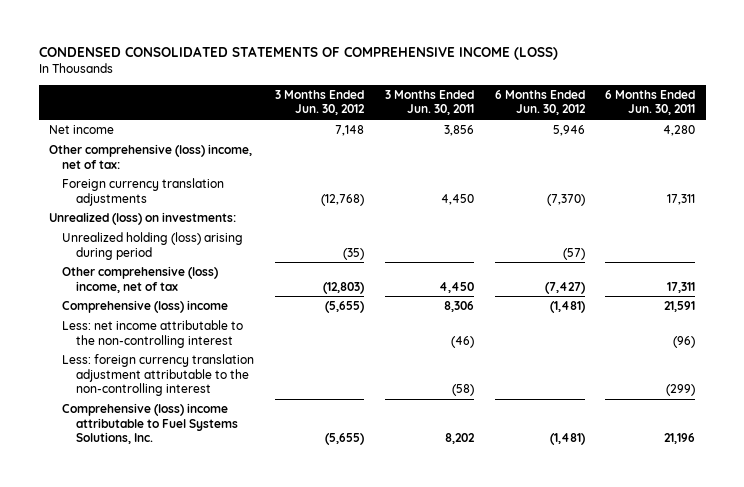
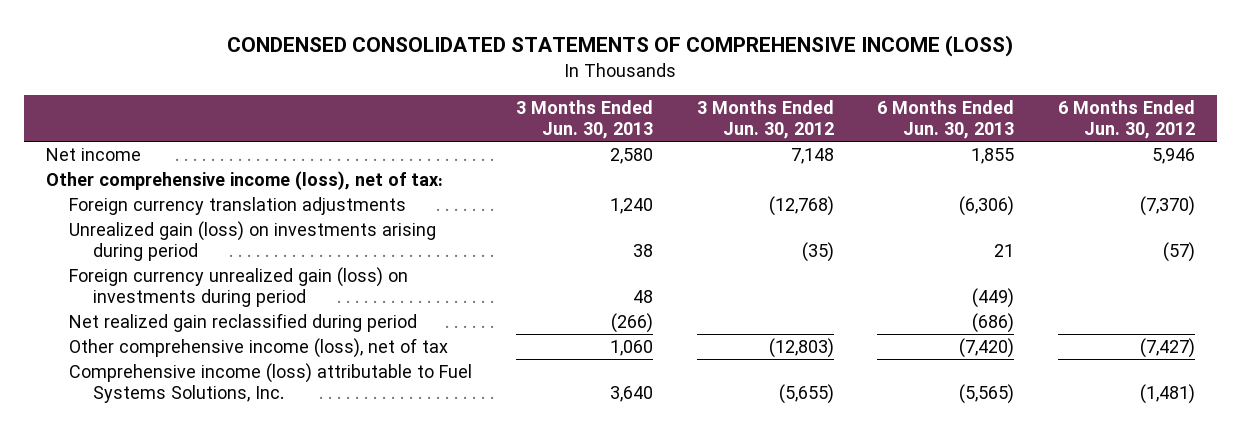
- | 3 Months Ended Jun. 30, 2012 | 3 Months Ended Jun. 30, 2011 | 6 Months Ended Jun. 30, 2012 | 6 Months Ended Jun. 30, 2011
+ | 3 Months Ended Jun. 30, 2013 | 3 Months Ended Jun. 30, 2012 | 6 Months Ended Jun. 30, 2013 | 6 Months Ended Jun. 30, 2012
- Other comprehensive (loss) income, net of tax:
+ Other comprehensive income (loss), net of tax:
- Unrealized (loss) on investments:
- Unrealized holding (loss) arising during period | (35) | | (57) |
- Other comprehensive (loss) income, net of tax | (12,803) | 4,450 | (7,427) | 17,311
- Comprehensive (loss) income | (5,655) | 8,306 | (1,481) | 21,591
- Less: net income attributable to the non-controlling interest | | (46) | | (96)
- Less: foreign currency translation adjustment attributable to the non-controlling interest | | (58) | | (299)
- Comprehensive (loss) income attributable to Fuel Systems Solutions, Inc. | (5,655) | 8,202 | (1,481) | 21,196
+ Unrealized gain (loss) on investments arising during period | 38 | (35) | 21 | (57)
+ Foreign currency unrealized gain (loss) on investments during period | 48 | | (449) |
+ Net realized gain reclassified during period | (266) | | (686) |
+ Other comprehensive income (loss), net of tax | 1,060 | (12,803) | (7,420) | (7,427)
+ Comprehensive income (loss) attributable to Fuel Systems Solutions, Inc. | 3,640 | (5,655) | (5,565) | (1,481)

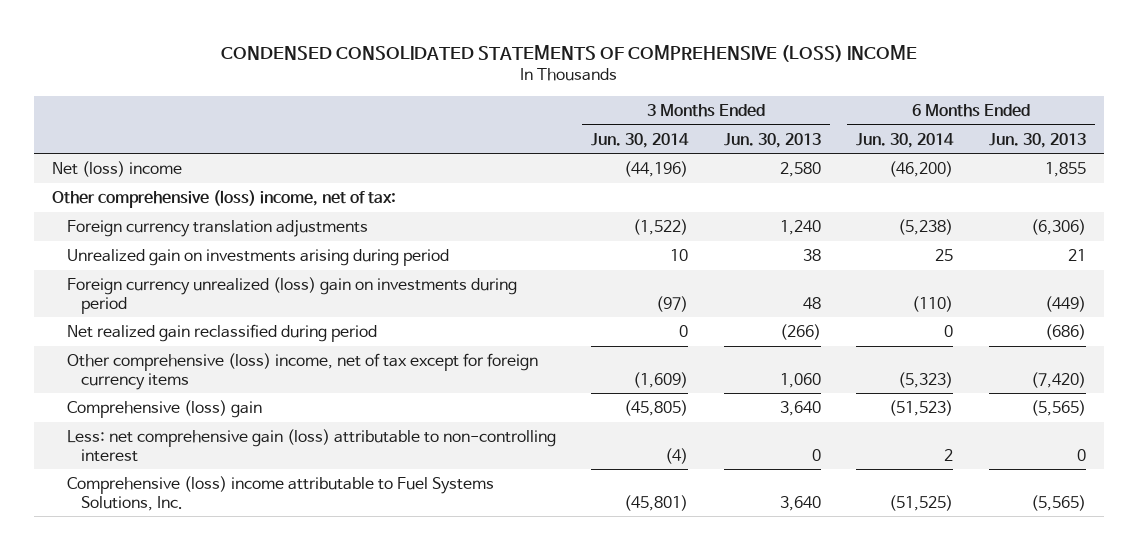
- CONDENSED CONSOLIDATED STATEMENTS OF COMPREHENSIVE INCOME (LOSS)
+ CONDENSED CONSOLIDATED STATEMENTS OF COMPREHENSIVE (LOSS) INCOME
- | 3 Months Ended Jun. 30, 2013 | 3 Months Ended Jun. 30, 2012 | 6 Months Ended Jun. 30, 2013 | 6 Months Ended Jun. 30, 2012
+ | 3 Months Ended Jun. 30, 2014 | 3 Months Ended Jun. 30, 2013 | 6 Months Ended Jun. 30, 2014 | 6 Months Ended Jun. 30, 2013
- Net income | 2,580 | 7,148 | 1,855 | 5,946
- Other comprehensive income (loss), net of tax:
+ Net (loss) income | (44,196) | 2,580 | (46,200) | 1,855
+ Other comprehensive (loss) income, net of tax:
- Unrealized gain (loss) on investments arising during period | 38 | (35) | 21 | (57)
- Foreign currency unrealized gain (loss) on investments during period | 48 | | (449) |
+ Unrealized gain on investments arising during period | 10 | 38 | 25 | 21
+ Foreign currency unrealized (loss) gain on investments during period | (97) | 48 | (110) | (449)
- Other comprehensive income (loss), net of tax | 1,060 | (12,803) | (7,420) | (7,427)
- Comprehensive income (loss) attributable to Fuel Systems Solutions, Inc. | 3,640 | (5,655) | (5,565) | (1,481)
+ Other comprehensive (loss) income, net of tax except for foreign currency items | (1,609) | 1,060 | (5,323) | (7,420)
+ Comprehensive (loss) gain | (45,805) | 3,640 | (51,523) | (5,565)
+ Less: net comprehensive gain (loss) attributable to non-controlling interest | (4) | 0 | 2 | 0
+ Comprehensive (loss) income attributable to Fuel Systems Solutions, Inc. | (45,801) | 3,640 | (51,525) | (5,565)

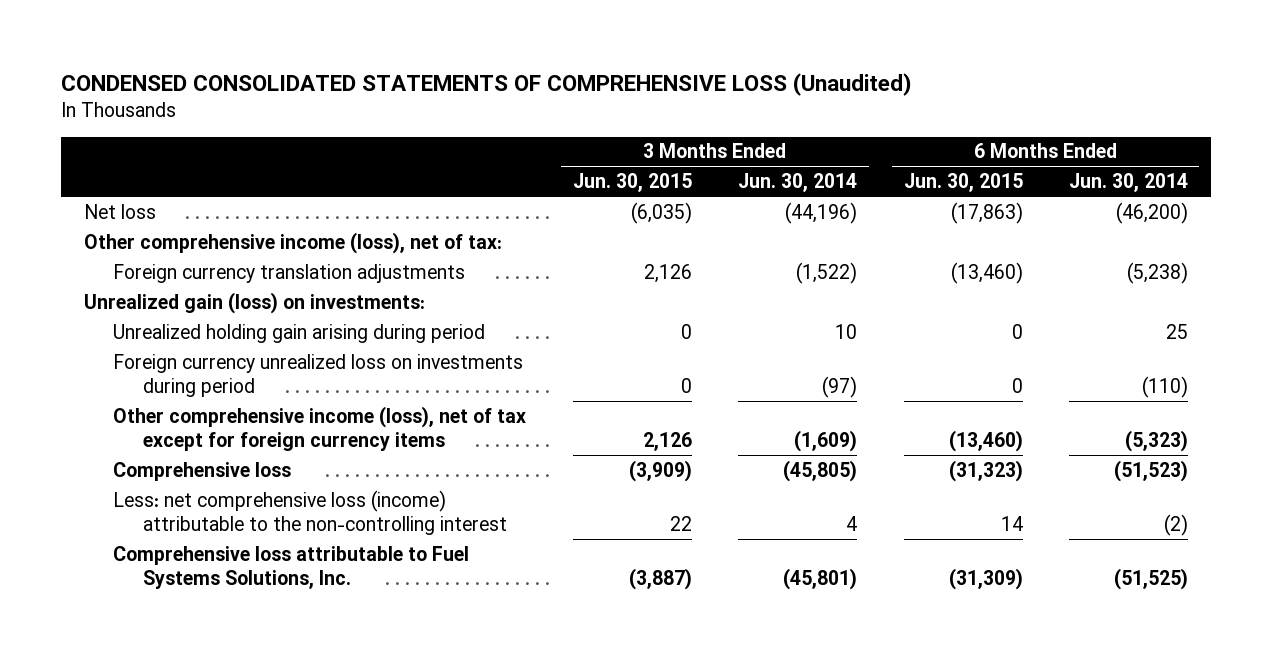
- CONDENSED CONSOLIDATED STATEMENTS OF COMPREHENSIVE (LOSS) INCOME
+ CONDENSED CONSOLIDATED STATEMENTS OF COMPREHENSIVE LOSS (Unaudited)
- | 3 Months Ended Jun. 30, 2014 | 3 Months Ended Jun. 30, 2013 | 6 Months Ended Jun. 30, 2014 | 6 Months Ended Jun. 30, 2013
+ | 3 Months Ended Jun. 30, 2015 | 3 Months Ended Jun. 30, 2014 | 6 Months Ended Jun. 30, 2015 | 6 Months Ended Jun. 30, 2014
- Net (loss) income | (44,196) | 2,580 | (46,200) | 1,855
- Other comprehensive (loss) income, net of tax:
+ Net loss | (6,035) | (44,196) | (17,863) | (46,200)
+ Other comprehensive income (loss), net of tax:
- Unrealized gain on investments arising during period | 10 | 38 | 25 | 21
- Foreign currency unrealized (loss) gain on investments during period | (97) | 48 | (110) | (449)
- Net realized gain reclassified during period | 0 | (266) | 0 | (686)
- Other comprehensive (loss) income, net of tax except for foreign currency items | (1,609) | 1,060 | (5,323) | (7,420)
- Comprehensive (loss) gain | (45,805) | 3,640 | (51,523) | (5,565)
- Less: net comprehensive gain (loss) attributable to non-controlling interest | (4) | 0 | 2 | 0
- Comprehensive (loss) income attributable to Fuel Systems Solutions, Inc. | (45,801) | 3,640 | (51,525) | (5,565)
+ Unrealized gain (loss) on investments:
+ Unrealized holding gain arising during period | 0 | 10 | 0 | 25
+ Foreign currency unrealized loss on investments during period | 0 | (97) | 0 | (110)
+ Other comprehensive income (loss), net of tax except for foreign currency items | 2,126 | (1,609) | (13,460) | (5,323)
+ Comprehensive loss | (3,909) | (45,805) | (31,323) | (51,523)
+ Less: net comprehensive loss (income) attributable to the non-controlling interest | 22 | 4 | 14 | (2)
+ Comprehensive loss attributable to Fuel Systems Solutions, Inc. | (3,887) | (45,801) | (31,309) | (51,525)

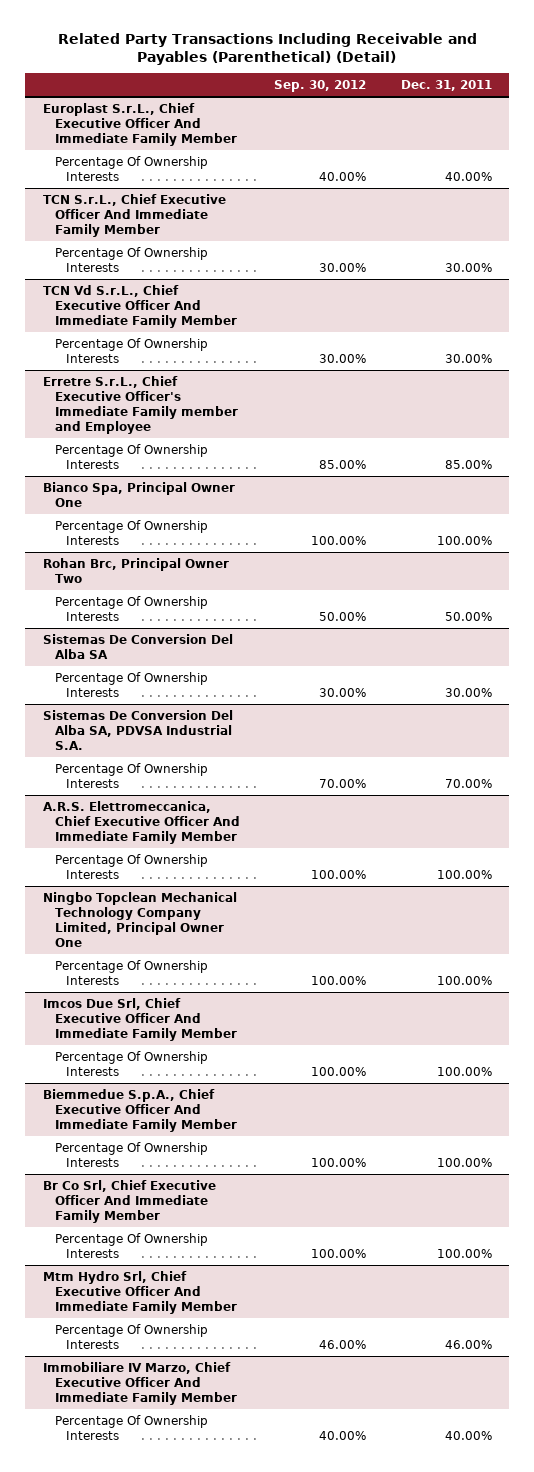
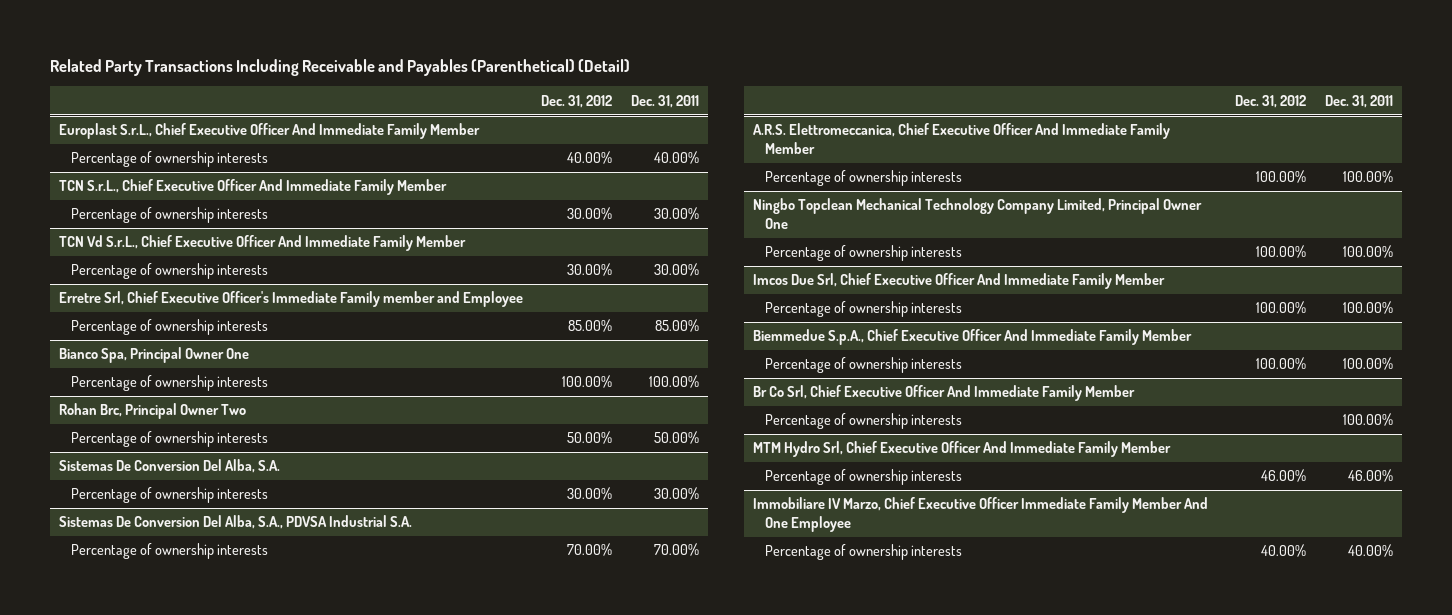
- | Sep. 30, 2012 | Dec. 31, 2011
+ | Dec. 31, 2012 | Dec. 31, 2011
@ Europlast S.r.L., Chief Executive Officer And Immediate Family Member
- Percentage Of Ownership Interests | 40.00% | 40.00%
+ Percentage of ownership interests | 40.00% | 40.00%
@ TCN S.r.L., Chief Executive Officer And Immediate Family Member
- Percentage Of Ownership Interests | 30.00% | 30.00%
+ Percentage of ownership interests | 30.00% | 30.00%
@ TCN Vd S.r.L., Chief Executive Officer And Immediate Family Member
- Percentage Of Ownership Interests | 30.00% | 30.00%
- Erretre S.r.L., Chief Executive Officer's Immediate Family member and Employee
- Percentage Of Ownership Interests | 85.00% | 85.00%
@ TCN Vd S.r.L., Chief Executive Officer And Immediate Family Member
+ Percentage of ownership interests | 30.00% | 30.00%
+ Erretre Srl, Chief Executive Officer's Immediate Family member and Employee
+ Percentage of ownership interests | 85.00% | 85.00%
@ Bianco Spa, Principal Owner One
- Percentage Of Ownership Interests | 100.00% | 100.00%
+ Percentage of ownership interests | 100.00% | 100.00%
@ Rohan Brc, Principal Owner Two
- Percentage Of Ownership Interests | 50.00% | 50.00%
- Sistemas De Conversion Del Alba SA
- Percentage Of Ownership Interests | 30.00% | 30.00%
- Sistemas De Conversion Del Alba SA, PDVSA Industrial S.A.
- Percentage Of Ownership Interests | 70.00% | 70.00%
@ Rohan Brc, Principal Owner Two
+ Percentage of ownership interests | 50.00% | 50.00%
+ Sistemas De Conversion Del Alba, S.A.
+ Percentage of ownership interests | 30.00% | 30.00%
+ Sistemas De Conversion Del Alba, S.A., PDVSA Industrial S.A.
+ Percentage of ownership interests | 70.00% | 70.00%
@ A.R.S. Elettromeccanica, Chief Executive Officer And Immediate Family Member
- Percentage Of Ownership Interests | 100.00% | 100.00%
+ Percentage of ownership interests | 100.00% | 100.00%
@ Ningbo Topclean Mechanical Technology Company Limited, Principal Owner One
- Percentage Of Ownership Interests | 100.00% | 100.00%
+ Percentage of ownership interests | 100.00% | 100.00%
@ Imcos Due Srl, Chief Executive Officer And Immediate Family Member
- Percentage Of Ownership Interests | 100.00% | 100.00%
+ Percentage of ownership interests | 100.00% | 100.00%
@ Biemmedue S.p.A., Chief Executive Officer And Immediate Family Member
- Percentage Of Ownership Interests | 100.00% | 100.00%
+ Percentage of ownership interests | 100.00% | 100.00%
@ Br Co Srl, Chief Executive Officer And Immediate Family Member
- Percentage Of Ownership Interests | 100.00% | 100.00%
- Mtm Hydro Srl, Chief Executive Officer And Immediate Family Member
- Percentage Of Ownership Interests | 46.00% | 46.00%
- Immobiliare IV Marzo, Chief Executive Officer And Immediate Family Member
- Percentage Of Ownership Interests | 40.00% | 40.00%
@ Br Co Srl, Chief Executive Officer And Immediate Family Member
+ Percentage of ownership interests | | 100.00%
+ MTM Hydro Srl, Chief Executive Officer And Immediate Family Member
+ Percentage of ownership interests | 46.00% | 46.00%
+ Immobiliare IV Marzo, Chief Executive Officer Immediate Family Member And One Employee
+ Percentage of ownership interests | 40.00% | 40.00%

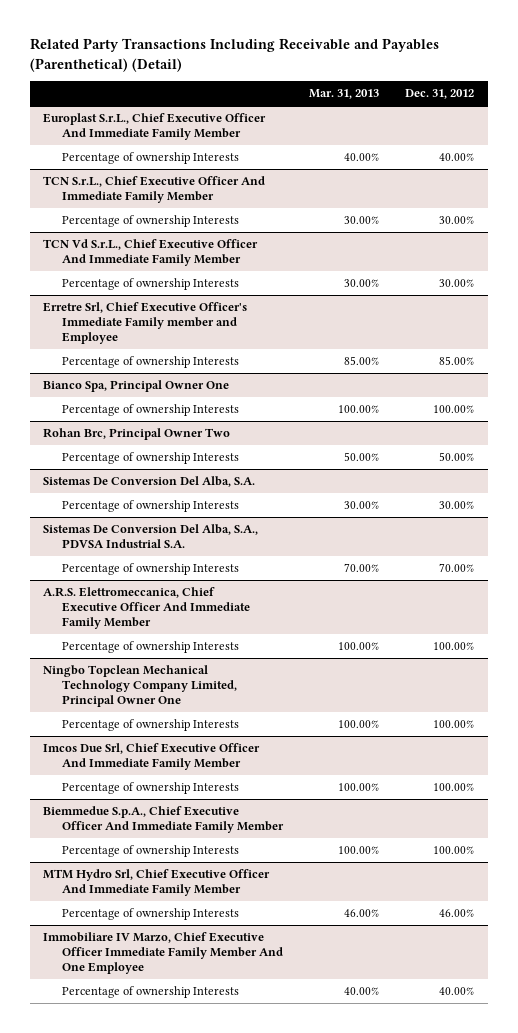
- | Dec. 31, 2012 | Dec. 31, 2011
+ | Mar. 31, 2013 | Dec. 31, 2012
@ Europlast S.r.L., Chief Executive Officer And Immediate Family Member
- Percentage of ownership interests | 40.00% | 40.00%
+ Percentage of ownership Interests | 40.00% | 40.00%
@ TCN S.r.L., Chief Executive Officer And Immediate Family Member
- Percentage of ownership interests | 30.00% | 30.00%
+ Percentage of ownership Interests | 30.00% | 30.00%
@ TCN Vd S.r.L., Chief Executive Officer And Immediate Family Member
- Percentage of ownership interests | 30.00% | 30.00%
+ Percentage of ownership Interests | 30.00% | 30.00%
@ Erretre Srl, Chief Executive Officer's Immediate Family member and Employee
- Percentage of ownership interests | 85.00% | 85.00%
+ Percentage of ownership Interests | 85.00% | 85.00%
@ Bianco Spa, Principal Owner One
- Percentage of ownership interests | 100.00% | 100.00%
+ Percentage of ownership Interests | 100.00% | 100.00%
@ Rohan Brc, Principal Owner Two
- Percentage of ownership interests | 50.00% | 50.00%
+ Percentage of ownership Interests | 50.00% | 50.00%
@ Sistemas De Conversion Del Alba, S.A.
- Percentage of ownership interests | 30.00% | 30.00%
+ Percentage of ownership Interests | 30.00% | 30.00%
@ Sistemas De Conversion Del Alba, S.A., PDVSA Industrial S.A.
- Percentage of ownership interests | 70.00% | 70.00%
+ Percentage of ownership Interests | 70.00% | 70.00%
@ A.R.S. Elettromeccanica, Chief Executive Officer And Immediate Family Member
- Percentage of ownership interests | 100.00% | 100.00%
+ Percentage of ownership Interests | 100.00% | 100.00%
@ Ningbo Topclean Mechanical Technology Company Limited, Principal Owner One
- Percentage of ownership interests | 100.00% | 100.00%
+ Percentage of ownership Interests | 100.00% | 100.00%
@ Imcos Due Srl, Chief Executive Officer And Immediate Family Member
- Percentage of ownership interests | 100.00% | 100.00%
+ Percentage of ownership Interests | 100.00% | 100.00%
@ Biemmedue S.p.A., Chief Executive Officer And Immediate Family Member
- Percentage of ownership interests | 100.00% | 100.00%
- Br Co Srl, Chief Executive Officer And Immediate Family Member
- Percentage of ownership interests | | 100.00%
@ Biemmedue S.p.A., Chief Executive Officer And Immediate Family Member
+ Percentage of ownership Interests | 100.00% | 100.00%
@ MTM Hydro Srl, Chief Executive Officer And Immediate Family Member
- Percentage of ownership interests | 46.00% | 46.00%
+ Percentage of ownership Interests | 46.00% | 46.00%
@ Immobiliare IV Marzo, Chief Executive Officer Immediate Family Member And One Employee
- Percentage of ownership interests | 40.00% | 40.00%
+ Percentage of ownership Interests | 40.00% | 40.00%

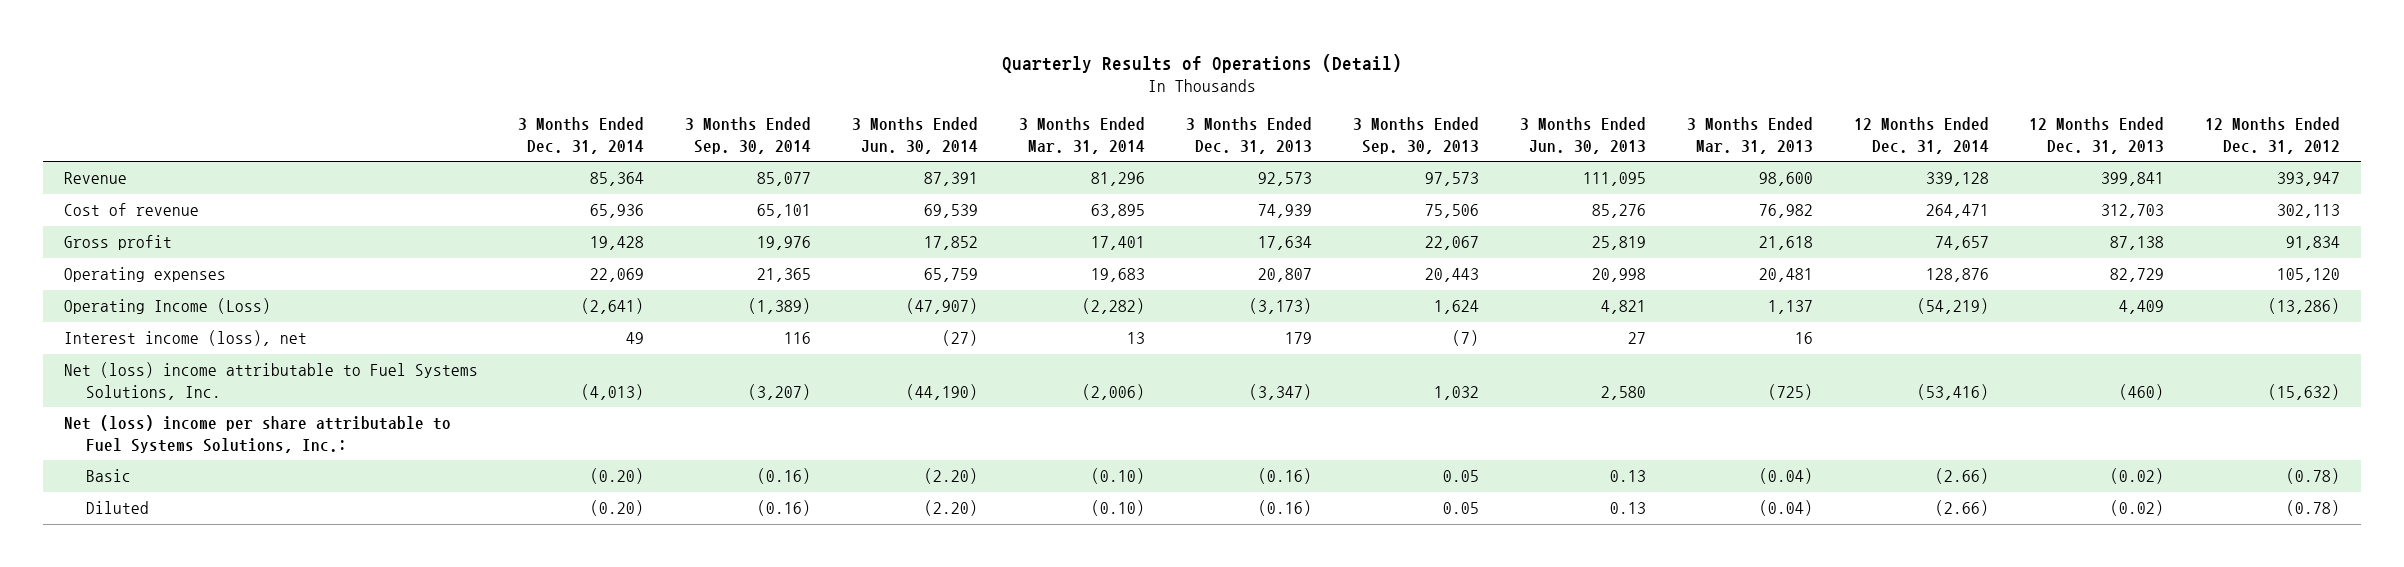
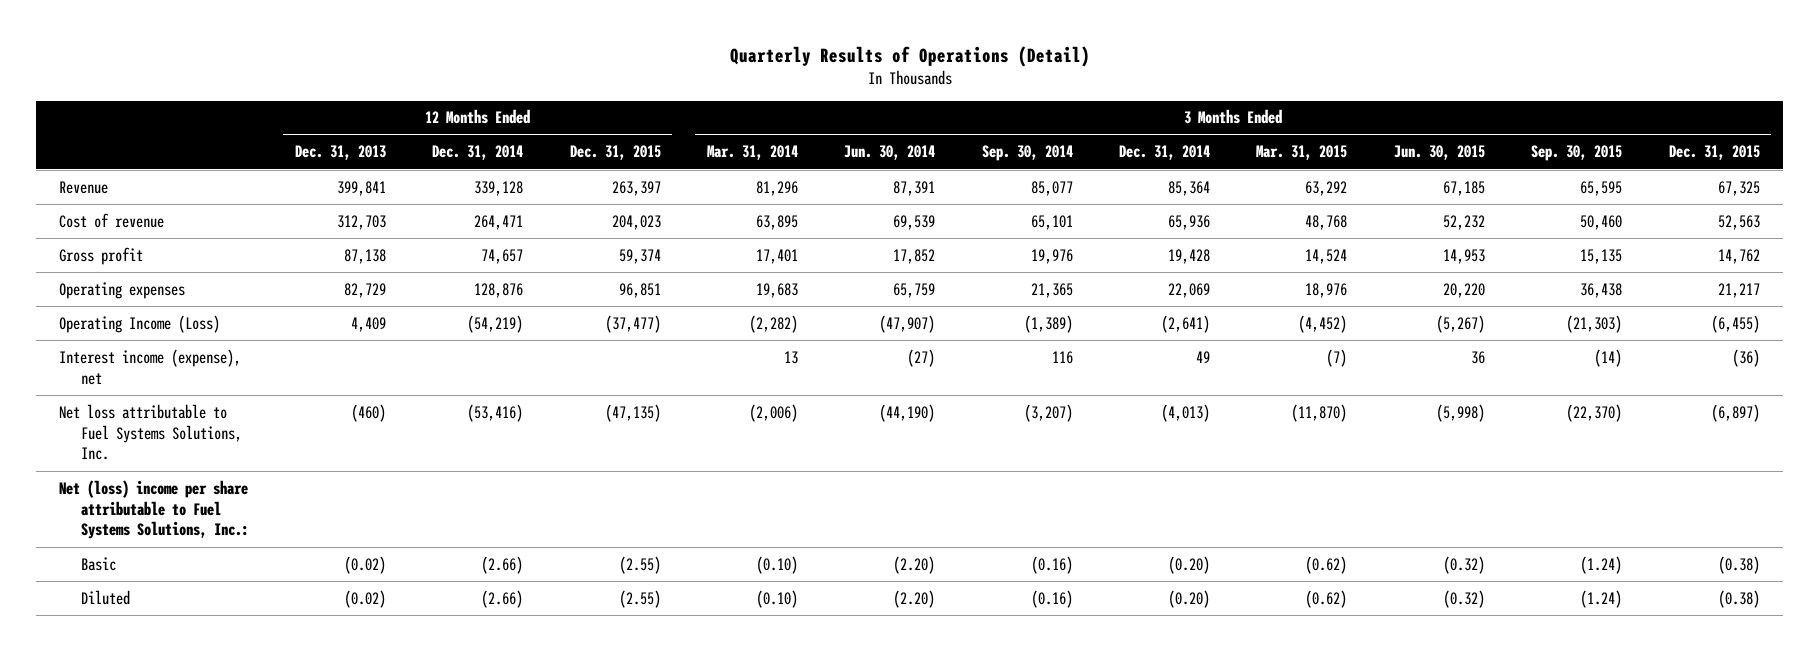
- | 3 Months Ended Dec. 31, 2014 | 3 Months Ended Sep. 30, 2014 | 3 Months Ended Jun. 30, 2014 | 3 Months Ended Mar. 31, 2014 | 3 Months Ended Dec. 31, 2013 | 3 Months Ended Sep. 30, 2013 | 3 Months Ended Jun. 30, 2013 | 3 Months Ended Mar. 31, 2013 | 12 Months Ended Dec. 31, 2014 | 12 Months Ended Dec. 31, 2013 | 12 Months Ended Dec. 31, 2012
+ | 12 Months Ended Dec. 31, 2013 | 12 Months Ended Dec. 31, 2014 | 12 Months Ended Dec. 31, 2015 | 3 Months Ended Mar. 31, 2014 | 3 Months Ended Jun. 30, 2014 | 3 Months Ended Sep. 30, 2014 | 3 Months Ended Dec. 31, 2014 | 3 Months Ended Mar. 31, 2015 | 3 Months Ended Jun. 30, 2015 | 3 Months Ended Sep. 30, 2015 | 3 Months Ended Dec. 31, 2015
- Interest income (loss), net | 49 | 116 | (27) | 13 | 179 | (7) | 27 | 16 | | |
- Net (loss) income attributable to Fuel Systems Solutions, Inc. | (4,013) | (3,207) | (44,190) | (2,006) | (3,347) | 1,032 | 2,580 | (725) | (53,416) | (460) | (15,632)
+ Interest income (expense), net | | | | 13 | (27) | 116 | 49 | (7) | 36 | (14) | (36)
+ Net loss attributable to Fuel Systems Solutions, Inc. | (460) | (53,416) | (47,135) | (2,006) | (44,190) | (3,207) | (4,013) | (11,870) | (5,998) | (22,370) | (6,897)

